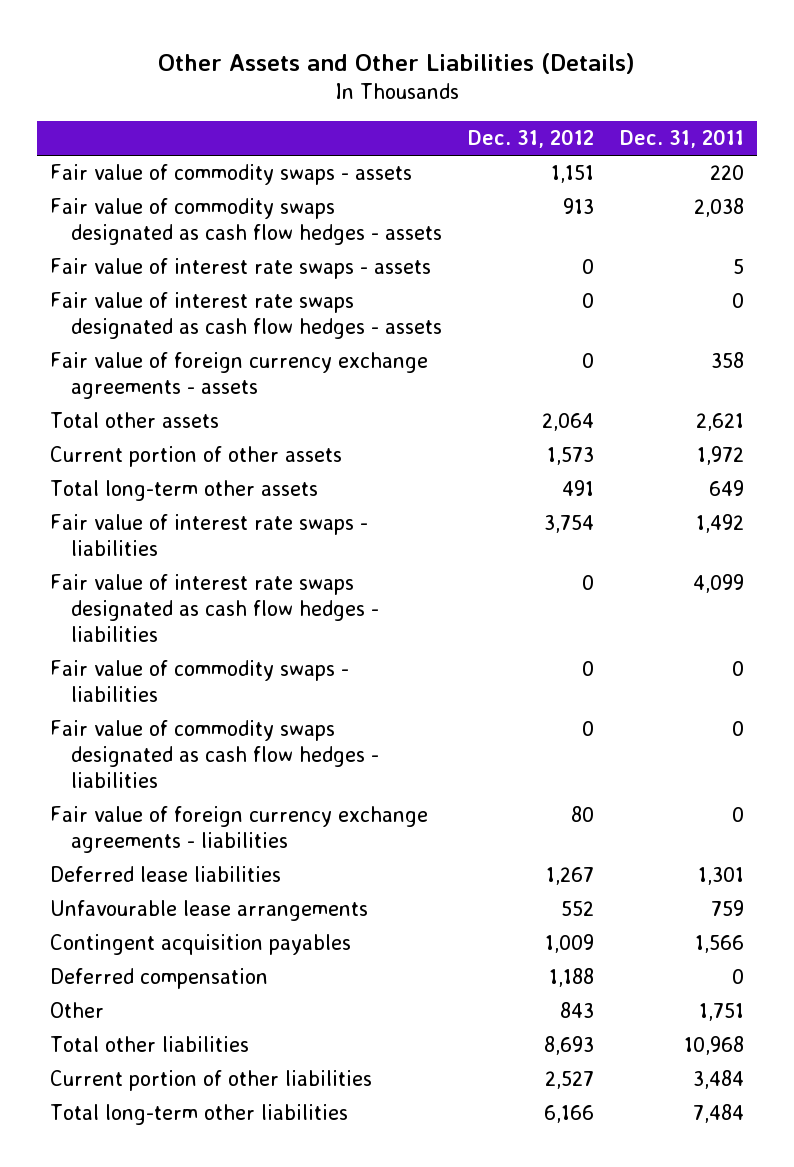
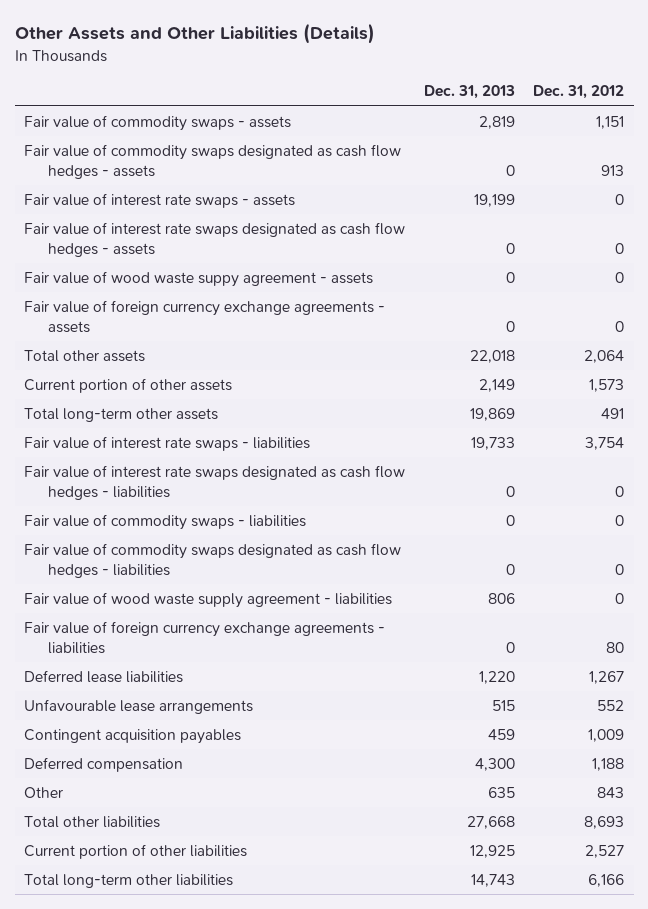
- | Dec. 31, 2012 | Dec. 31, 2011
+ | Dec. 31, 2013 | Dec. 31, 2012
+ Fair value of wood waste suppy agreement - assets | 0 | 0
+ Fair value of wood waste supply agreement - liabilities | 806 | 0

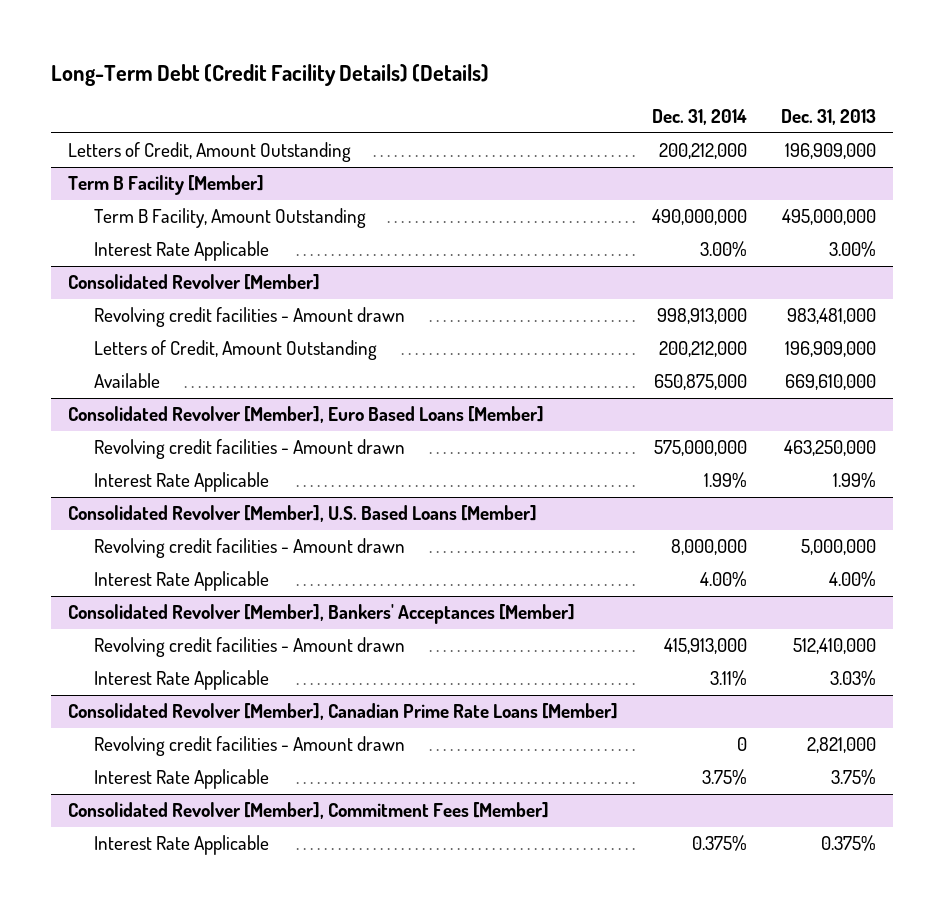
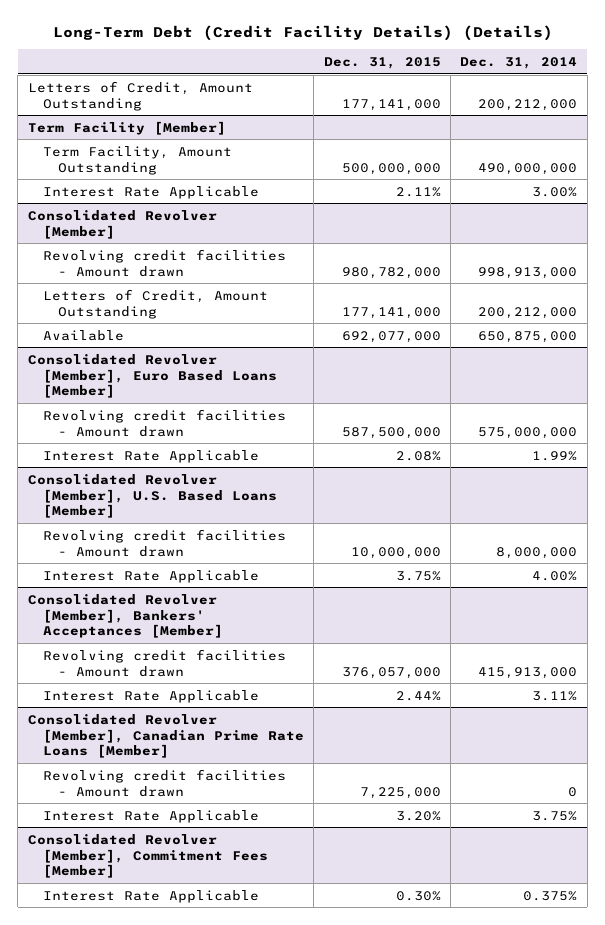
- | Dec. 31, 2014 | Dec. 31, 2013
+ | Dec. 31, 2015 | Dec. 31, 2014
- Term B Facility [Member]
- Term B Facility, Amount Outstanding | 490,000,000 | 495,000,000
+ Term Facility [Member]
+ Term Facility, Amount Outstanding | 500,000,000 | 490,000,000

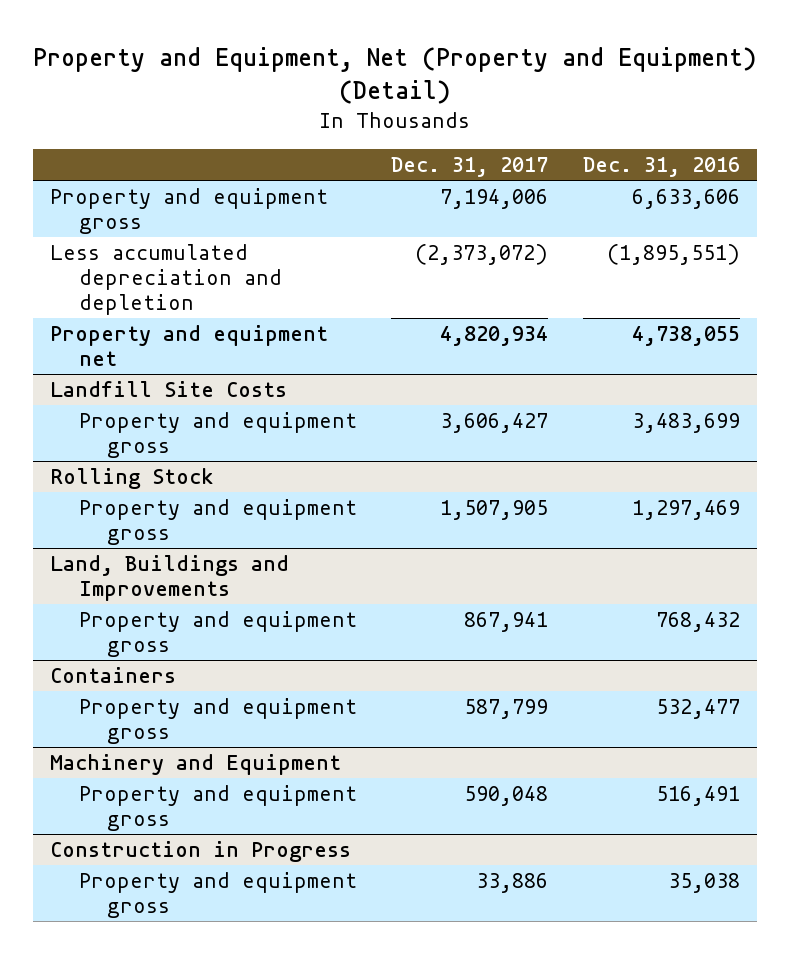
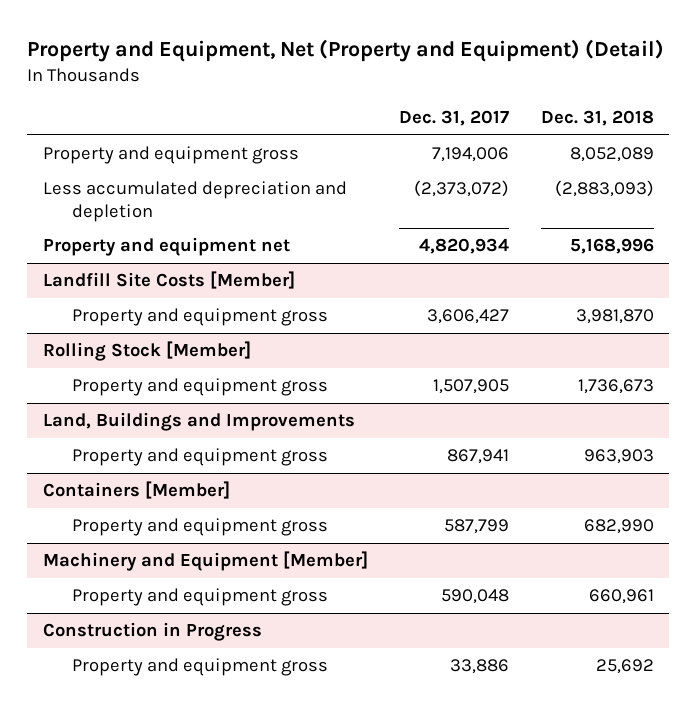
- | Dec. 31, 2017 | Dec. 31, 2016
+ | Dec. 31, 2017 | Dec. 31, 2018
- Landfill Site Costs
+ Landfill Site Costs [Member]
- Rolling Stock
+ Rolling Stock [Member]
- Containers
+ Containers [Member]
- Machinery and Equipment
+ Machinery and Equipment [Member]

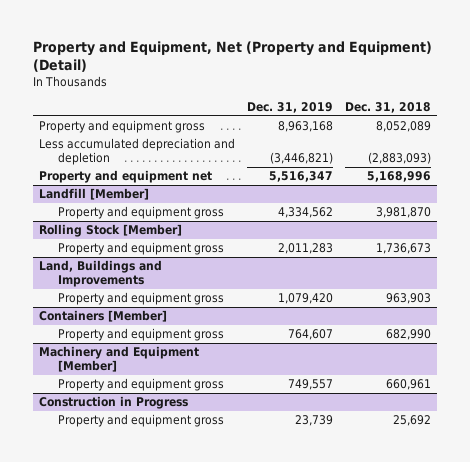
- | Dec. 31, 2017 | Dec. 31, 2018
+ | Dec. 31, 2019 | Dec. 31, 2018
- Landfill Site Costs [Member]
+ Landfill [Member]

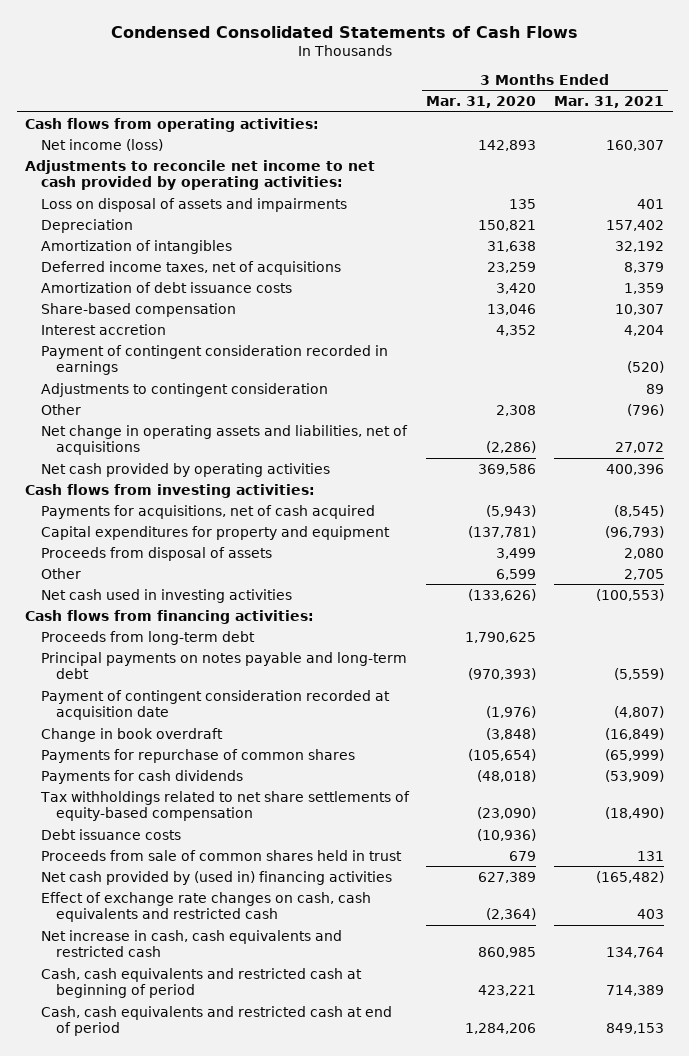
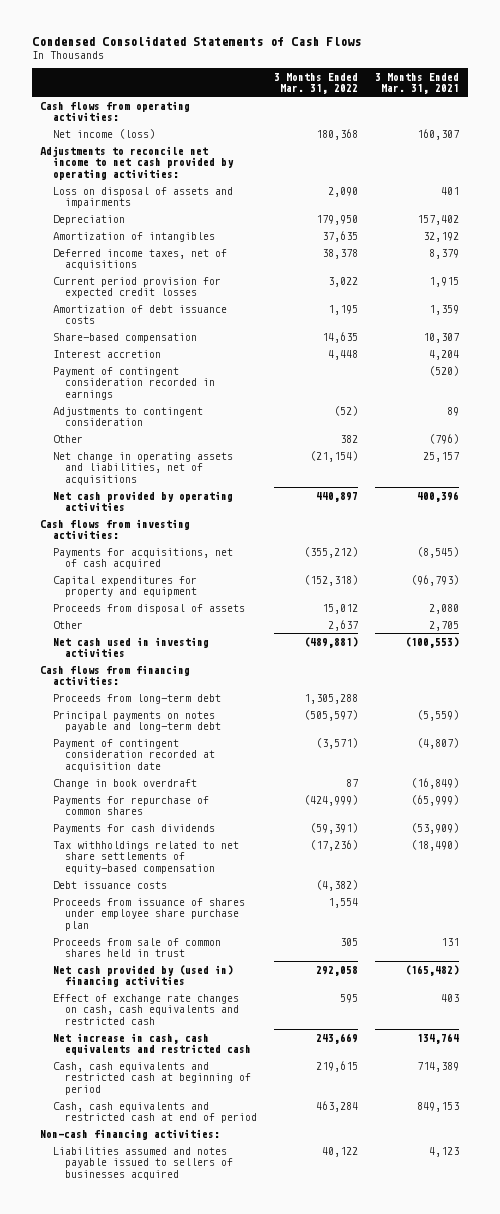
- | 3 Months Ended Mar. 31, 2020 | 3 Months Ended Mar. 31, 2021
+ | 3 Months Ended Mar. 31, 2022 | 3 Months Ended Mar. 31, 2021
+ Current period provision for expected credit losses | 3,022 | 1,915
- Net change in operating assets and liabilities, net of acquisitions | (2,286) | 27,072
+ Net change in operating assets and liabilities, net of acquisitions | (21,154) | 25,157
+ Proceeds from issuance of shares under employee share purchase plan | 1,554 |
+ Non-cash financing activities:
+ Liabilities assumed and notes payable issued to sellers of businesses acquired | 40,122 | 4,123

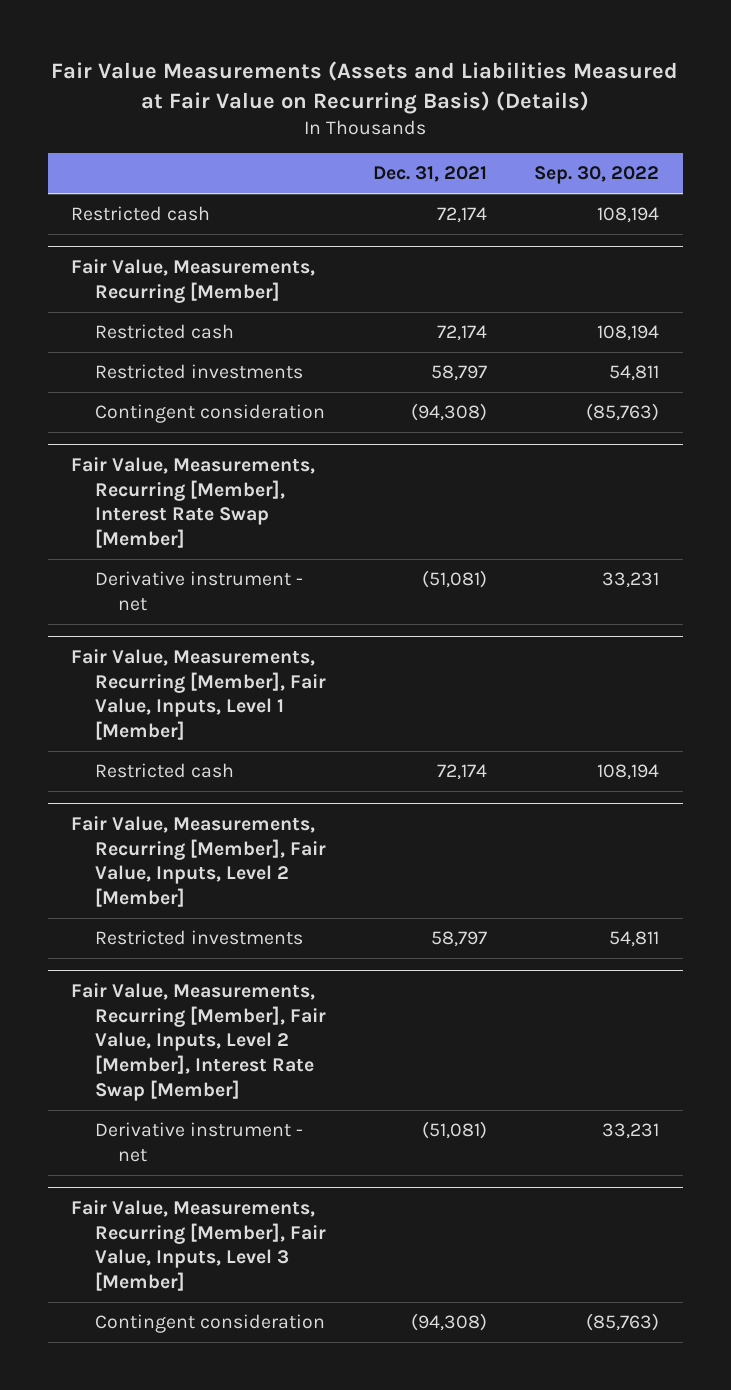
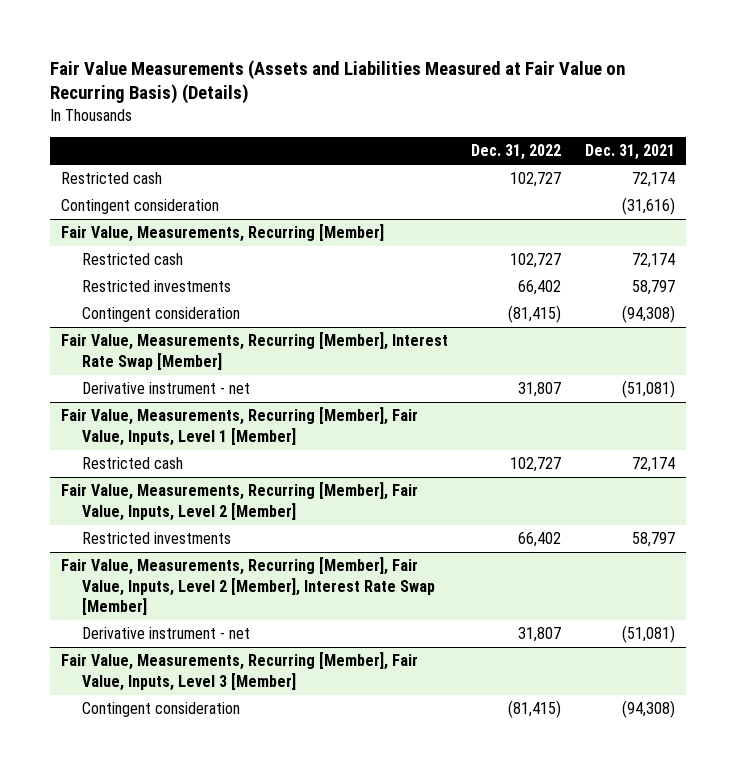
- | Dec. 31, 2021 | Sep. 30, 2022
+ | Dec. 31, 2022 | Dec. 31, 2021
+ Contingent consideration | | (31,616)

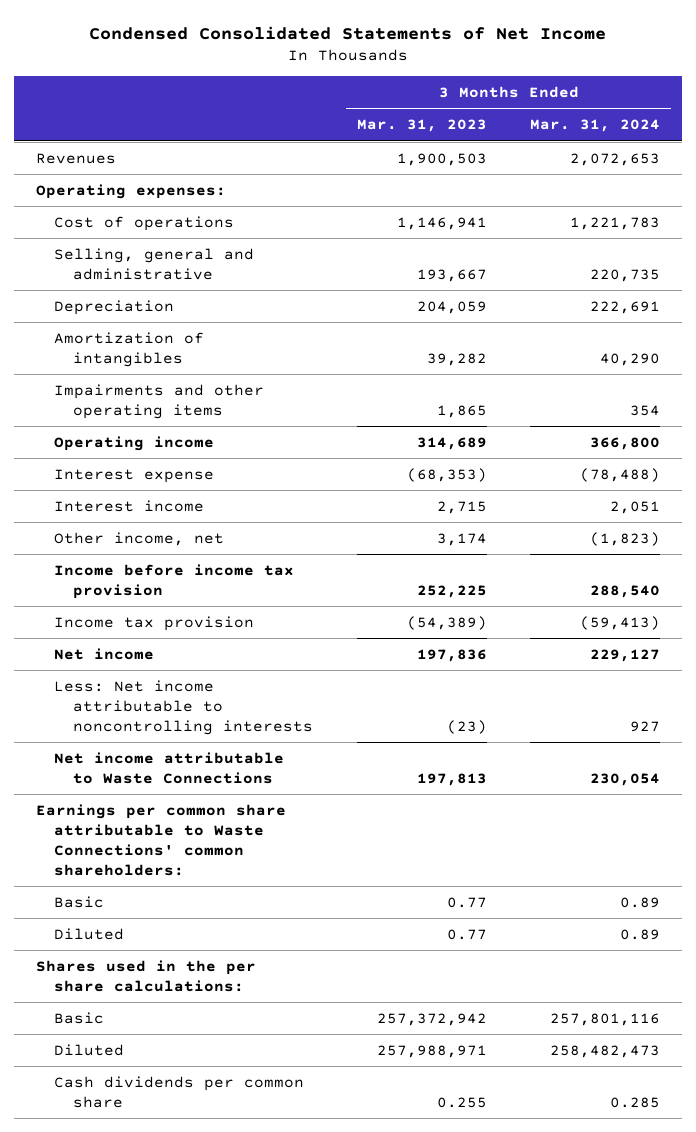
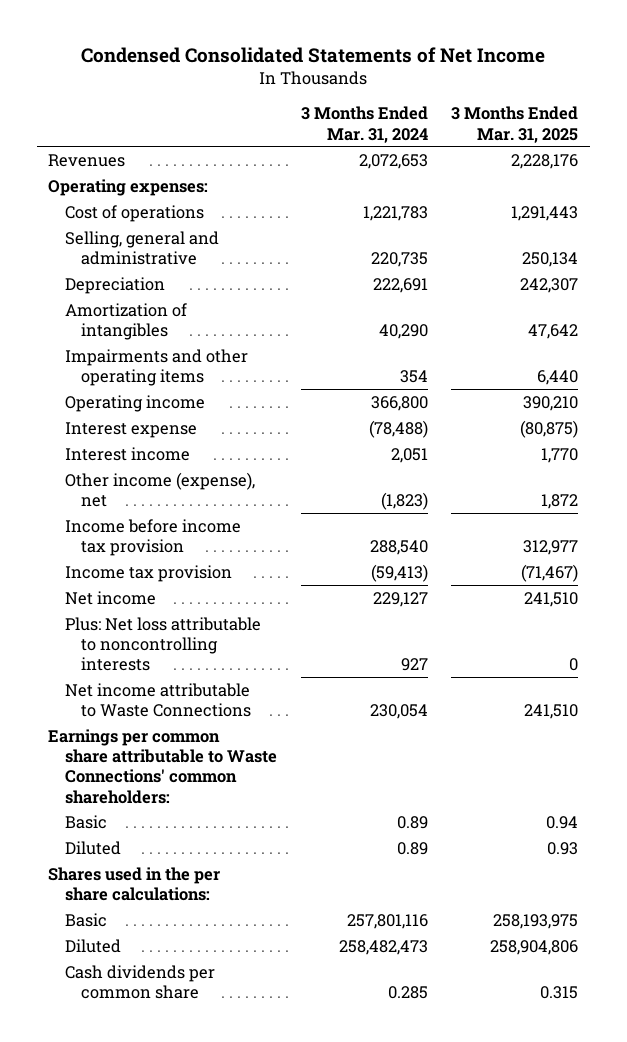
- | 3 Months Ended Mar. 31, 2023 | 3 Months Ended Mar. 31, 2024
+ | 3 Months Ended Mar. 31, 2024 | 3 Months Ended Mar. 31, 2025
- Other income, net | 3,174 | (1,823)
+ Other income (expense), net | (1,823) | 1,872
- Less: Net income attributable to noncontrolling interests | (23) | 927
+ Plus: Net loss attributable to noncontrolling interests | 927 | 0

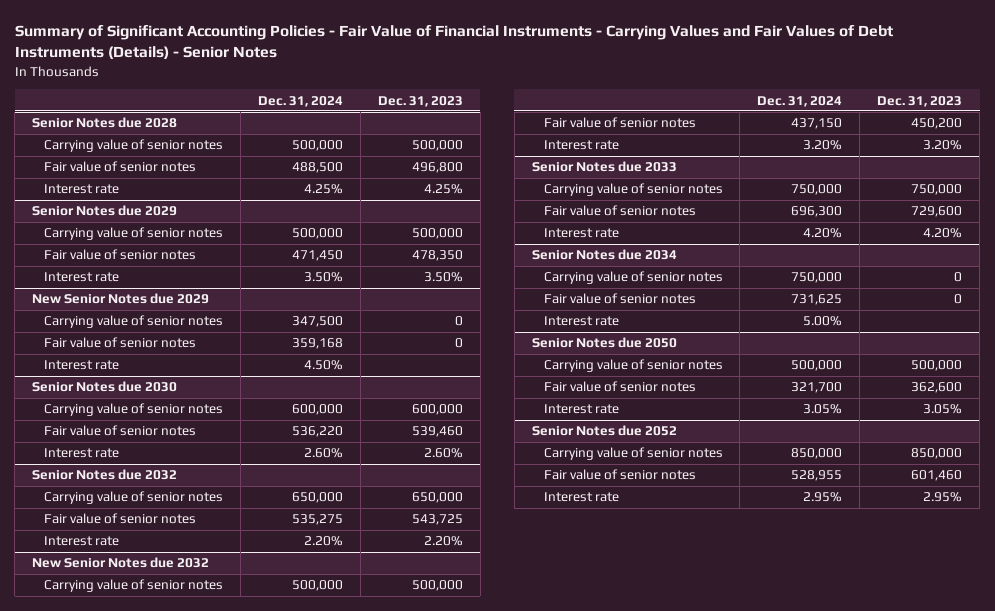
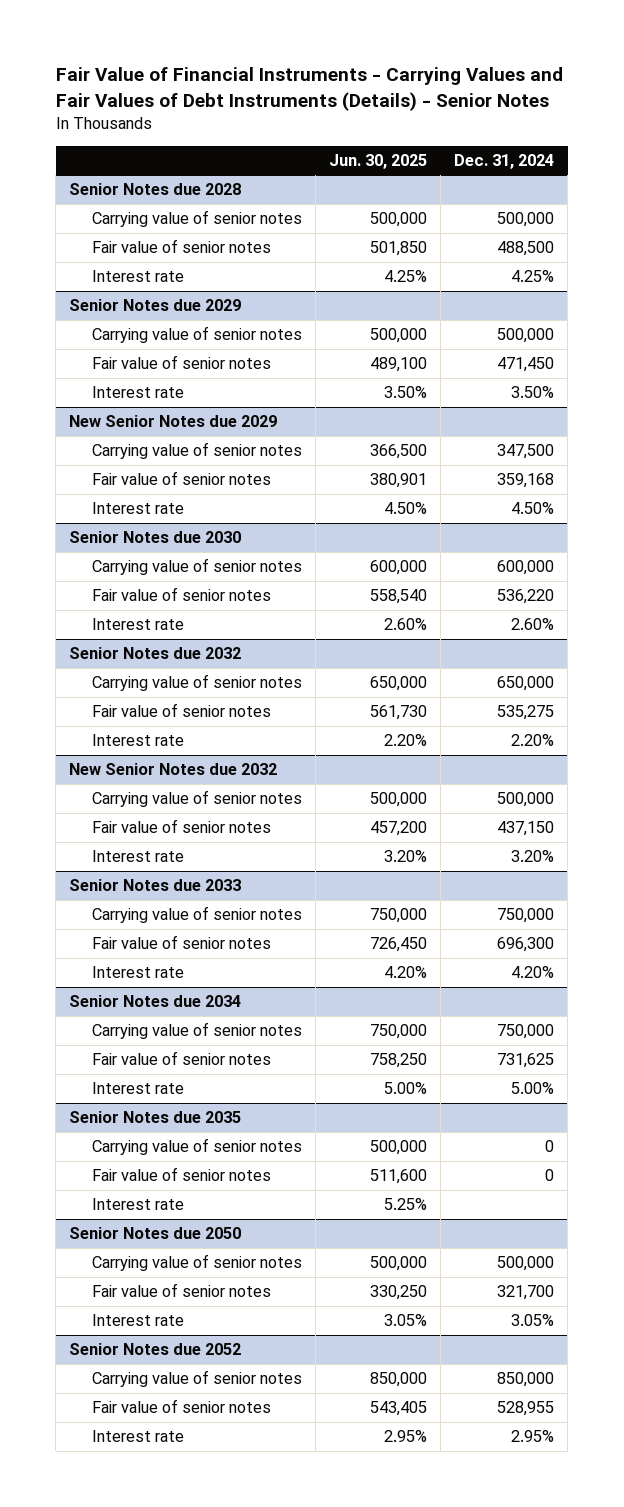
- Summary of Significant Accounting Policies - Fair Value of Financial Instruments - Carrying Values and Fair Values of Debt Instruments (Details) - Senior Notes
+ Fair Value of Financial Instruments - Carrying Values and Fair Values of Debt Instruments (Details) - Senior Notes
- | Dec. 31, 2024 | Dec. 31, 2023
+ | Jun. 30, 2025 | Dec. 31, 2024
+ Senior Notes due 2035
+ Carrying value of senior notes | 500,000 | 0
+ Fair value of senior notes | 511,600 | 0
+ Interest rate | 5.25% |

